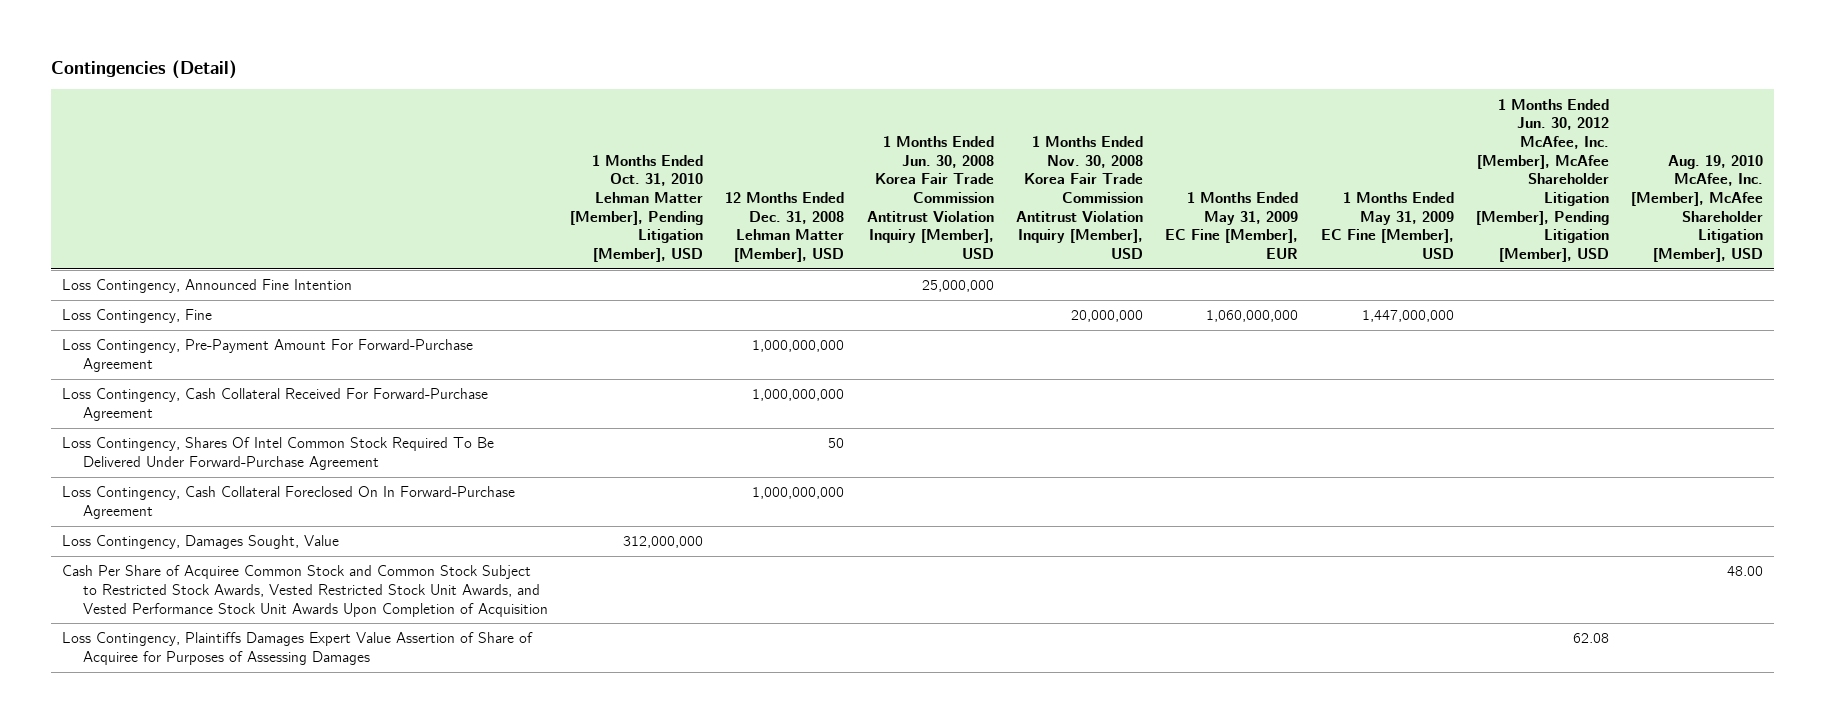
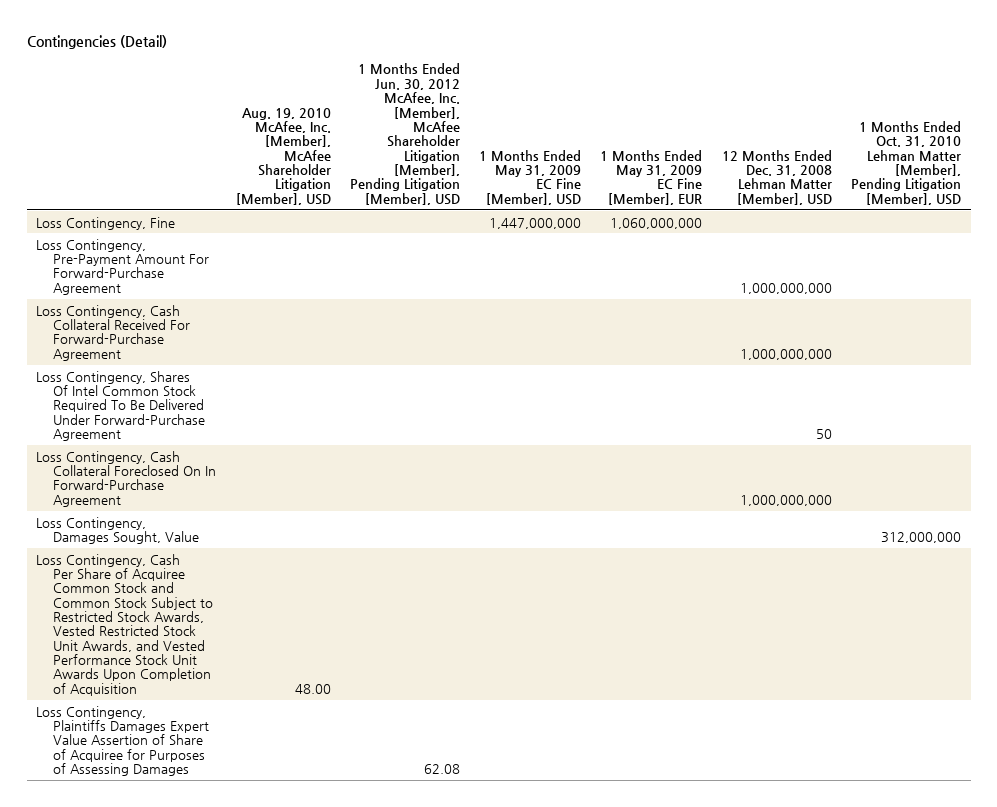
- | 1 Months Ended Oct. 31, 2010 Lehman Matter [Member], Pending Litigation [Member], USD | 12 Months Ended Dec. 31, 2008 Lehman Matter [Member], USD | 1 Months Ended Jun. 30, 2008 Korea Fair Trade Commission Antitrust Violation Inquiry [Member], USD | 1 Months Ended Nov. 30, 2008 Korea Fair Trade Commission Antitrust Violation Inquiry [Member], USD | 1 Months Ended May 31, 2009 EC Fine [Member], EUR | 1 Months Ended May 31, 2009 EC Fine [Member], USD | 1 Months Ended Jun. 30, 2012 McAfee, Inc. [Member], McAfee Shareholder Litigation [Member], Pending Litigation [Member], USD | Aug. 19, 2010 McAfee, Inc. [Member], McAfee Shareholder Litigation [Member], USD
+ | Aug. 19, 2010 McAfee, Inc. [Member], McAfee Shareholder Litigation [Member], USD | 1 Months Ended Jun. 30, 2012 McAfee, Inc. [Member], McAfee Shareholder Litigation [Member], Pending Litigation [Member], USD | 1 Months Ended May 31, 2009 EC Fine [Member], USD | 1 Months Ended May 31, 2009 EC Fine [Member], EUR | 12 Months Ended Dec. 31, 2008 Lehman Matter [Member], USD | 1 Months Ended Oct. 31, 2010 Lehman Matter [Member], Pending Litigation [Member], USD
- Loss Contingency, Announced Fine Intention | | | 25,000,000 | | | | |
- Cash Per Share of Acquiree Common Stock and Common Stock Subject to Restricted Stock Awards, Vested Restricted Stock Unit Awards, and Vested Performance Stock Unit Awards Upon Completion of Acquisition | | | | | | | | 48.00
+ Loss Contingency, Cash Per Share of Acquiree Common Stock and Common Stock Subject to Restricted Stock Awards, Vested Restricted Stock Unit Awards, and Vested Performance Stock Unit Awards Upon Completion of Acquisition | 48.00 | | | | |

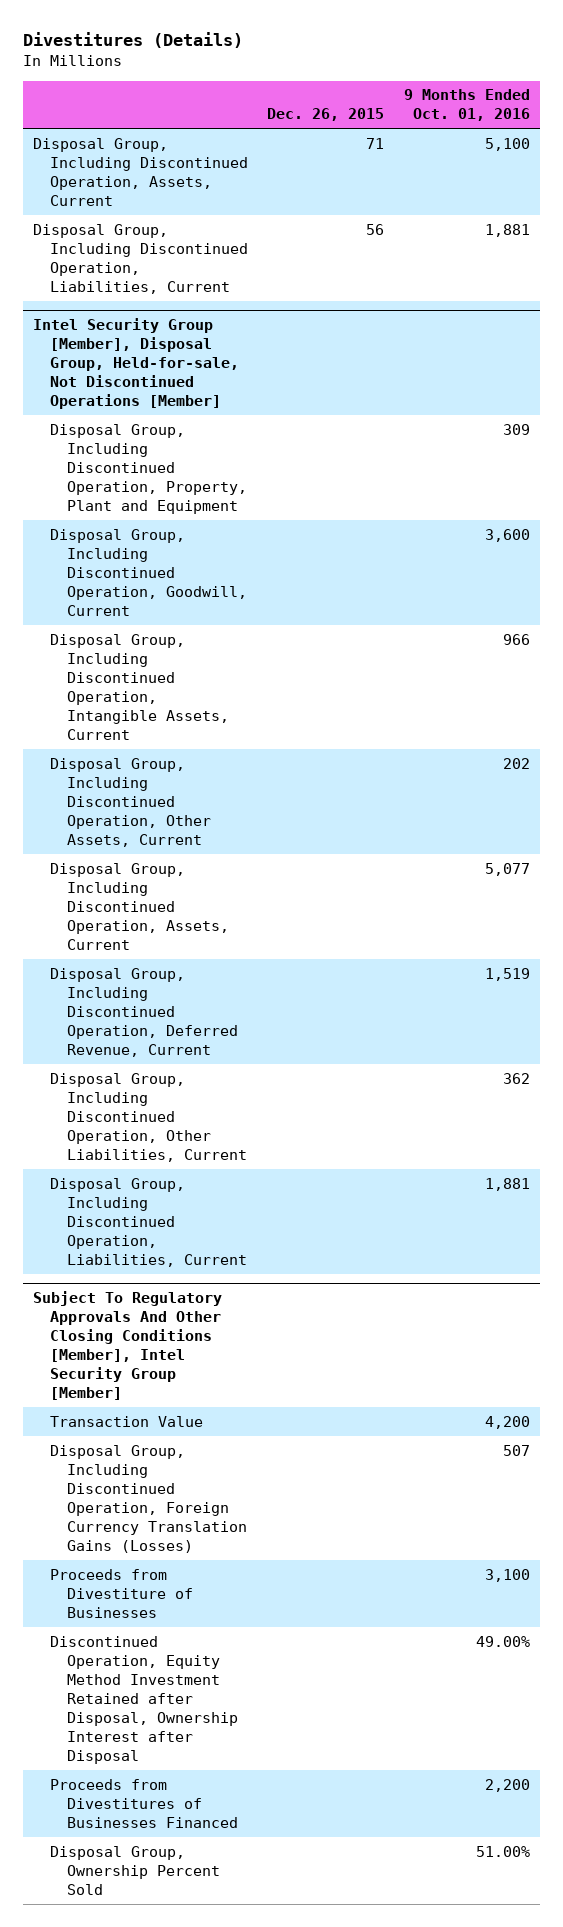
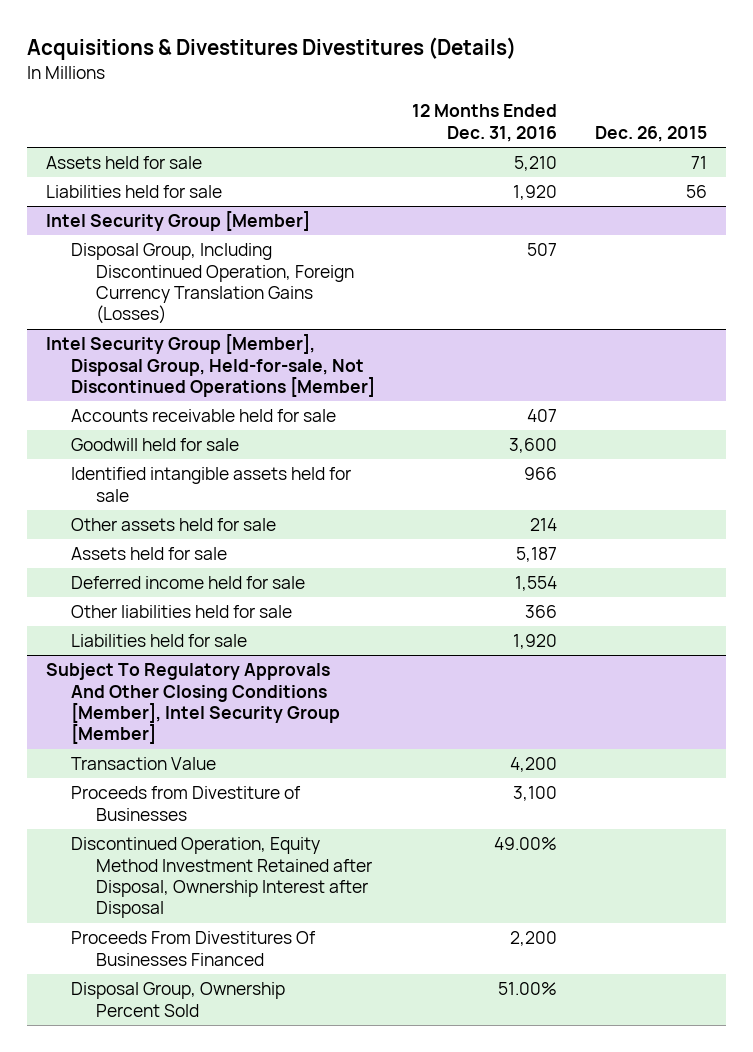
- Divestitures (Details)
+ Acquisitions & Divestitures Divestitures (Details)
- | Dec. 26, 2015 | 9 Months Ended Oct. 01, 2016
+ | 12 Months Ended Dec. 31, 2016 | Dec. 26, 2015
- Disposal Group, Including Discontinued Operation, Assets, Current | 71 | 5,100
- Disposal Group, Including Discontinued Operation, Liabilities, Current | 56 | 1,881
+ Assets held for sale | 5,210 | 71
+ Liabilities held for sale | 1,920 | 56
+ Intel Security Group [Member]
+ Disposal Group, Including Discontinued Operation, Foreign Currency Translation Gains (Losses) | 507 |
@ Intel Security Group [Member], Disposal Group, Held-for-sale, Not Discontinued Operations [Member]
- Disposal Group, Including Discontinued Operation, Property, Plant and Equipment | | 309
- Disposal Group, Including Discontinued Operation, Goodwill, Current | | 3,600
- Disposal Group, Including Discontinued Operation, Intangible Assets, Current | | 966
- Disposal Group, Including Discontinued Operation, Other Assets, Current | | 202
- Disposal Group, Including Discontinued Operation, Assets, Current | | 5,077
- Disposal Group, Including Discontinued Operation, Deferred Revenue, Current | | 1,519
- Disposal Group, Including Discontinued Operation, Other Liabilities, Current | | 362
- Disposal Group, Including Discontinued Operation, Liabilities, Current | | 1,881
+ Accounts receivable held for sale | 407 |
+ Goodwill held for sale | 3,600 |
+ Identified intangible assets held for sale | 966 |
+ Other assets held for sale | 214 |
+ Assets held for sale | 5,187 |
+ Deferred income held for sale | 1,554 |
+ Other liabilities held for sale | 366 |
+ Liabilities held for sale | 1,920 |
@ Subject To Regulatory Approvals And Other Closing Conditions [Member], Intel Security Group [Member]
- Disposal Group, Including Discontinued Operation, Foreign Currency Translation Gains (Losses) | | 507
- Proceeds from Divestitures of Businesses Financed | | 2,200
+ Proceeds From Divestitures Of Businesses Financed | 2,200 |

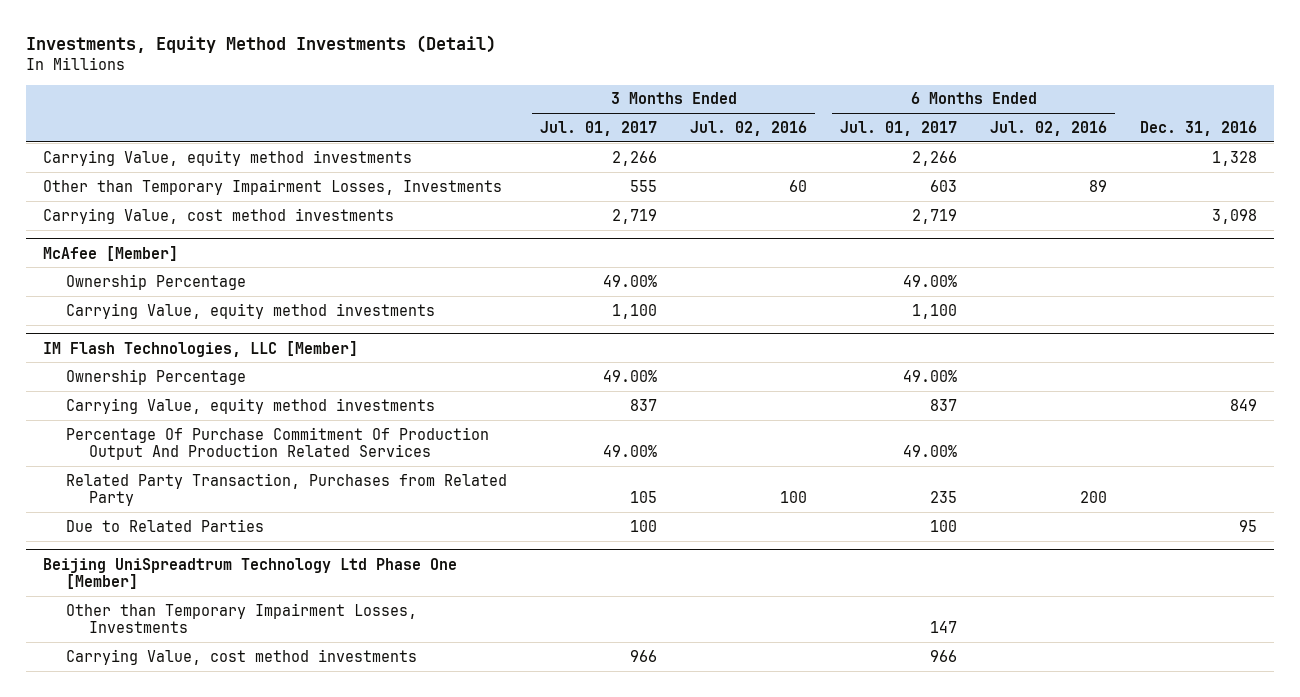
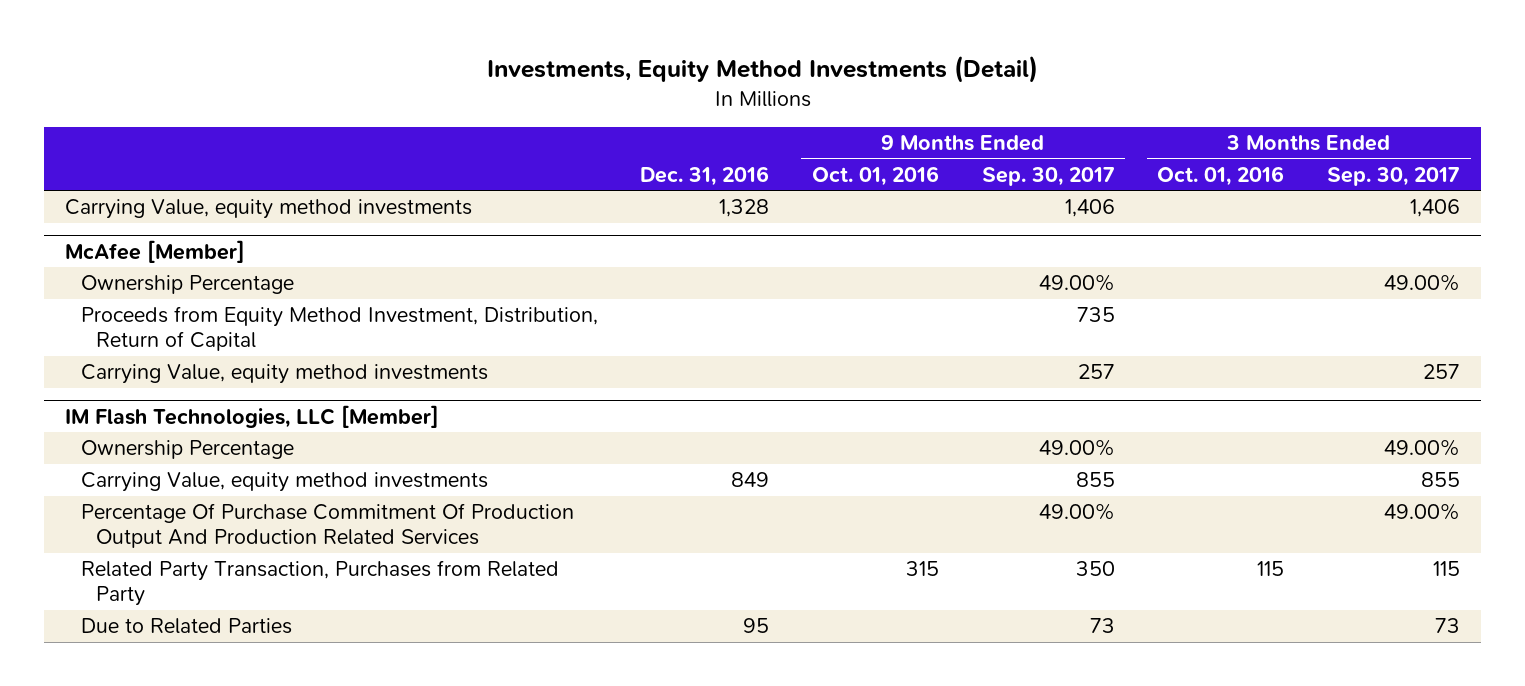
- | 3 Months Ended Jul. 01, 2017 | 3 Months Ended Jul. 02, 2016 | 6 Months Ended Jul. 01, 2017 | 6 Months Ended Jul. 02, 2016 | Dec. 31, 2016
+ | Dec. 31, 2016 | 9 Months Ended Oct. 01, 2016 | 9 Months Ended Sep. 30, 2017 | 3 Months Ended Oct. 01, 2016 | 3 Months Ended Sep. 30, 2017
- Other than Temporary Impairment Losses, Investments | 555 | 60 | 603 | 89 |
- Carrying Value, cost method investments | 2,719 | | 2,719 | | 3,098
@ McAfee [Member]
+ Proceeds from Equity Method Investment, Distribution, Return of Capital | | | 735 | |
- Beijing UniSpreadtrum Technology Ltd Phase One [Member]
- Other than Temporary Impairment Losses, Investments | | | 147 | |
- Carrying Value, cost method investments | 966 | | 966 | |

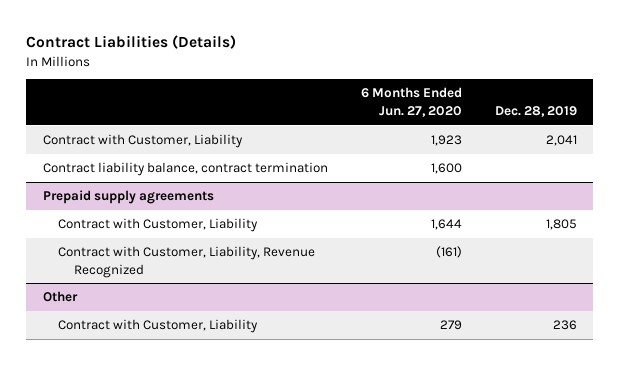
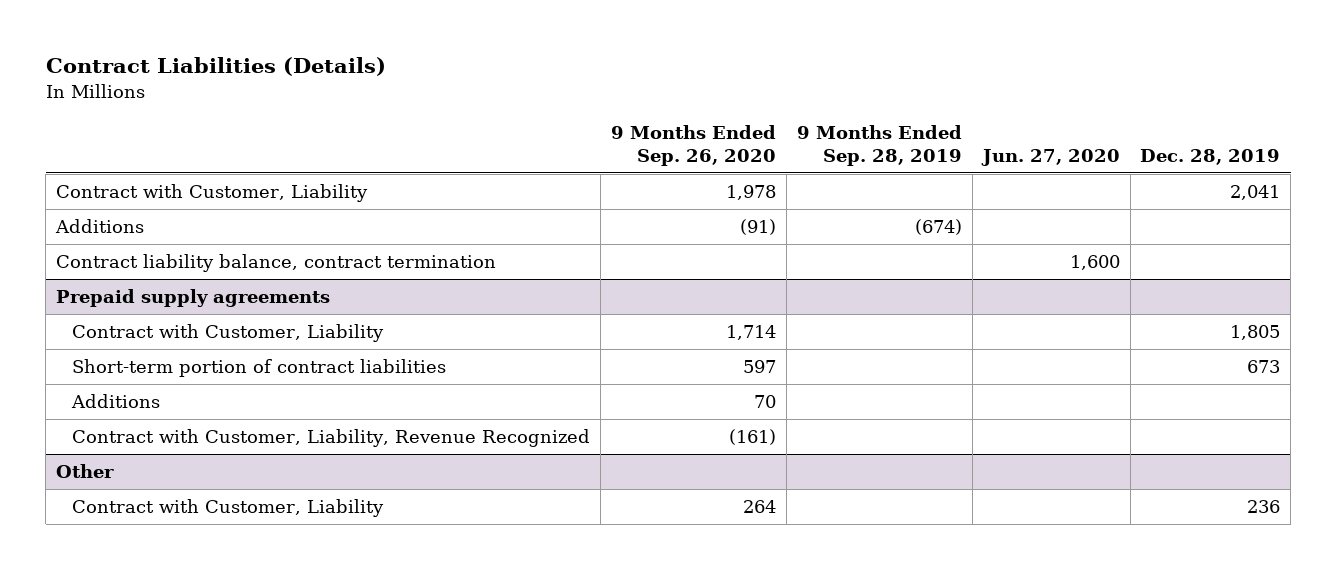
- | 6 Months Ended Jun. 27, 2020 | Dec. 28, 2019
+ | 9 Months Ended Sep. 26, 2020 | 9 Months Ended Sep. 28, 2019 | Jun. 27, 2020 | Dec. 28, 2019
+ Additions | (91) | (674) | |
@ Prepaid supply agreements
+ Short-term portion of contract liabilities | 597 | | | 673
+ Additions | 70 | | |

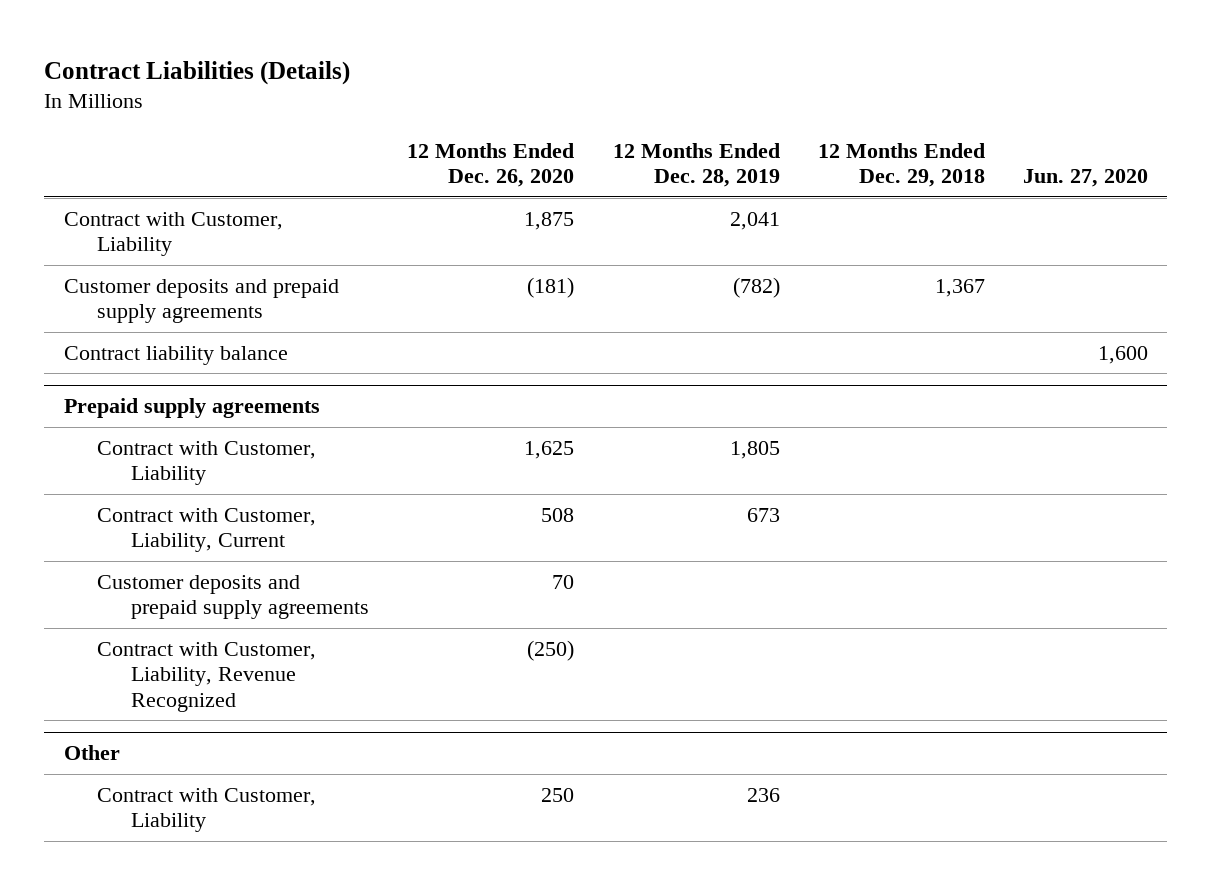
- | 9 Months Ended Sep. 26, 2020 | 9 Months Ended Sep. 28, 2019 | Jun. 27, 2020 | Dec. 28, 2019
+ | 12 Months Ended Dec. 26, 2020 | 12 Months Ended Dec. 28, 2019 | 12 Months Ended Dec. 29, 2018 | Jun. 27, 2020
- Additions | (91) | (674) | |
- Contract liability balance, contract termination | | | 1,600 |
+ Customer deposits and prepaid supply agreements | (181) | (782) | 1,367 |
+ Contract liability balance | | | | 1,600
@ Prepaid supply agreements
- Short-term portion of contract liabilities | 597 | | | 673
- Additions | 70 | | |
+ Contract with Customer, Liability, Current | 508 | 673 | |
+ Customer deposits and prepaid supply agreements | 70 | | |

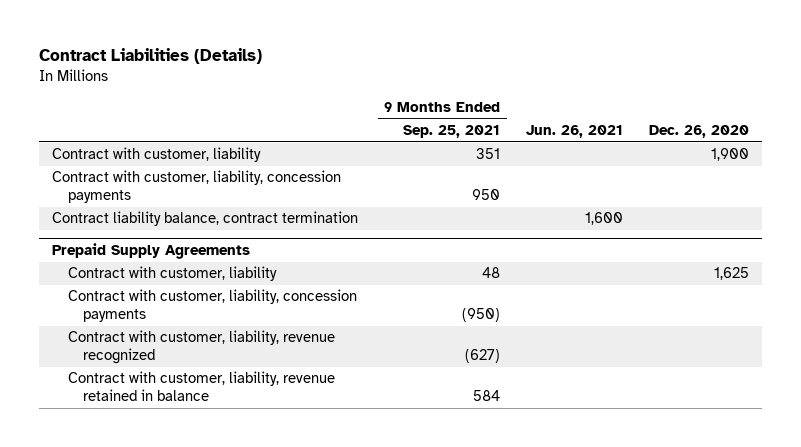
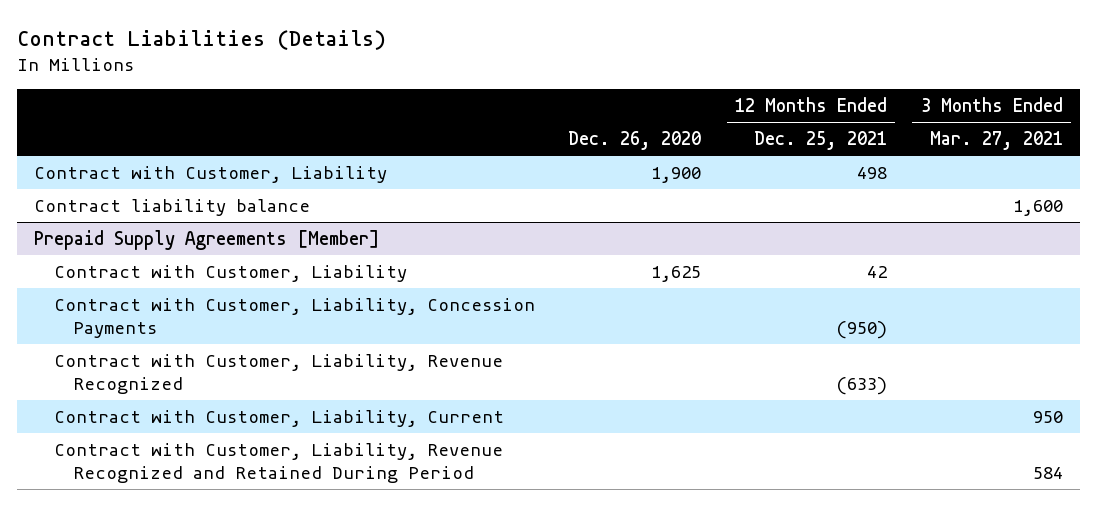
- | 9 Months Ended Sep. 25, 2021 | Jun. 26, 2021 | Dec. 26, 2020
+ | Dec. 26, 2020 | 12 Months Ended Dec. 25, 2021 | 3 Months Ended Mar. 27, 2021
- Contract with customer, liability | 351 | | 1,900
- Contract with customer, liability, concession payments | 950 | |
- Contract liability balance, contract termination | | 1,600 |
- Prepaid Supply Agreements
- Contract with customer, liability | 48 | | 1,625
- Contract with customer, liability, concession payments | (950) | |
- Contract with customer, liability, revenue recognized | (627) | |
- Contract with customer, liability, revenue retained in balance | 584 | |
+ Contract with Customer, Liability | 1,900 | 498 |
+ Contract liability balance | | | 1,600
+ Prepaid Supply Agreements [Member]
+ Contract with Customer, Liability | 1,625 | 42 |
+ Contract with Customer, Liability, Concession Payments | | (950) |
+ Contract with Customer, Liability, Revenue Recognized | | (633) |
+ Contract with Customer, Liability, Current | | | 950
+ Contract with Customer, Liability, Revenue Recognized and Retained During Period | | | 584

